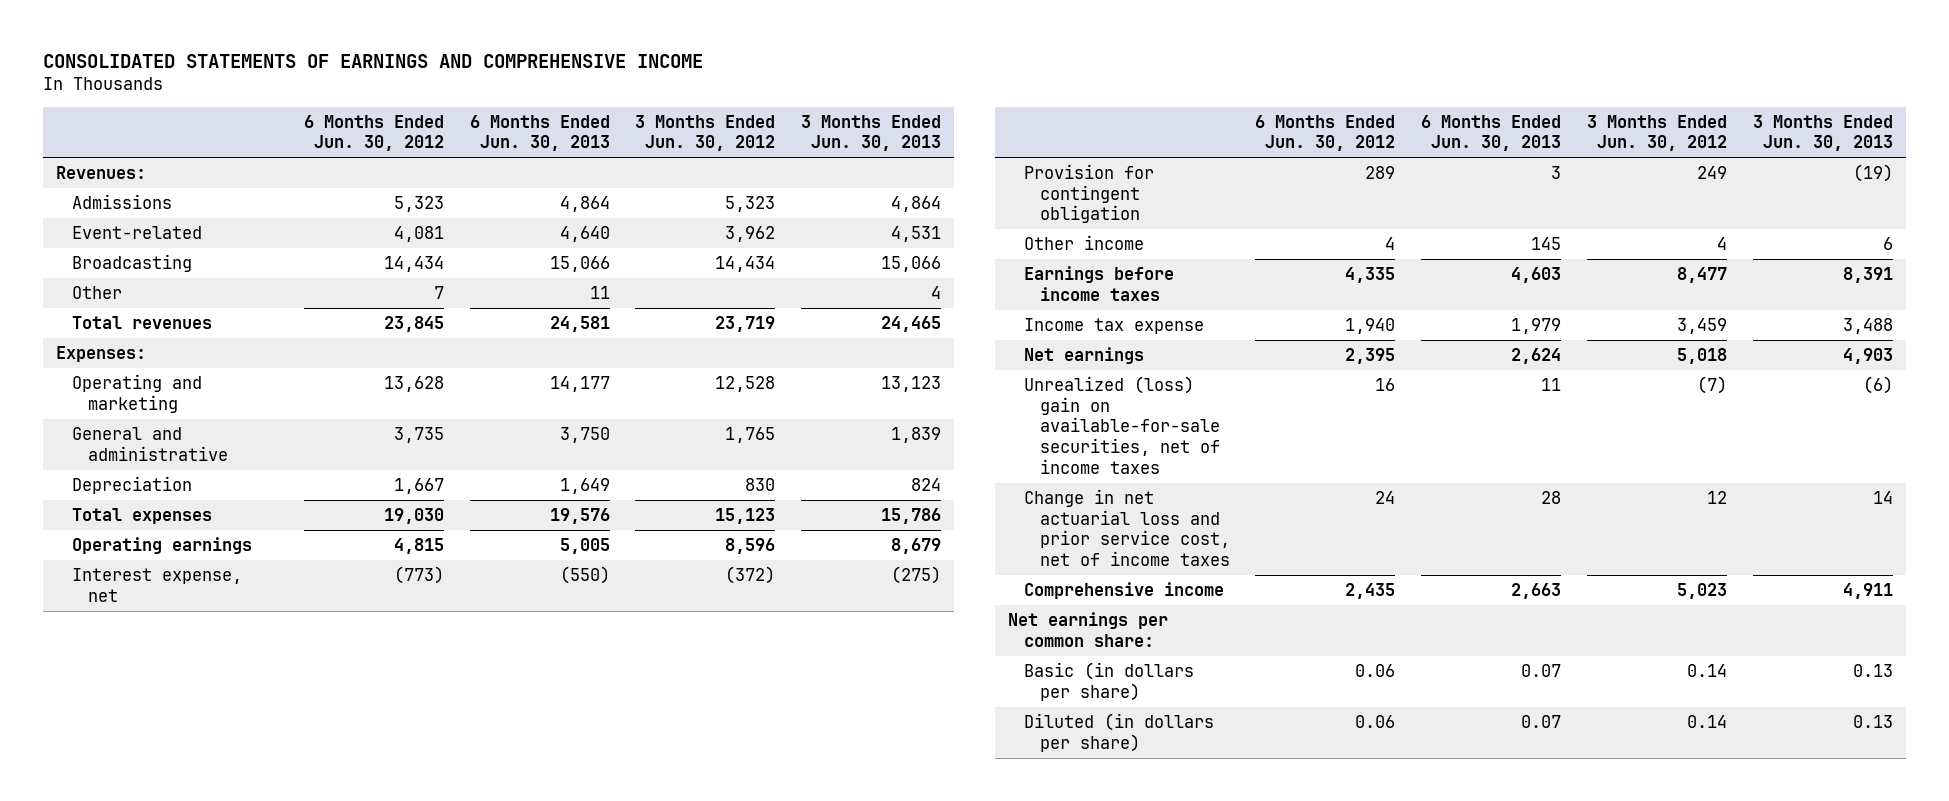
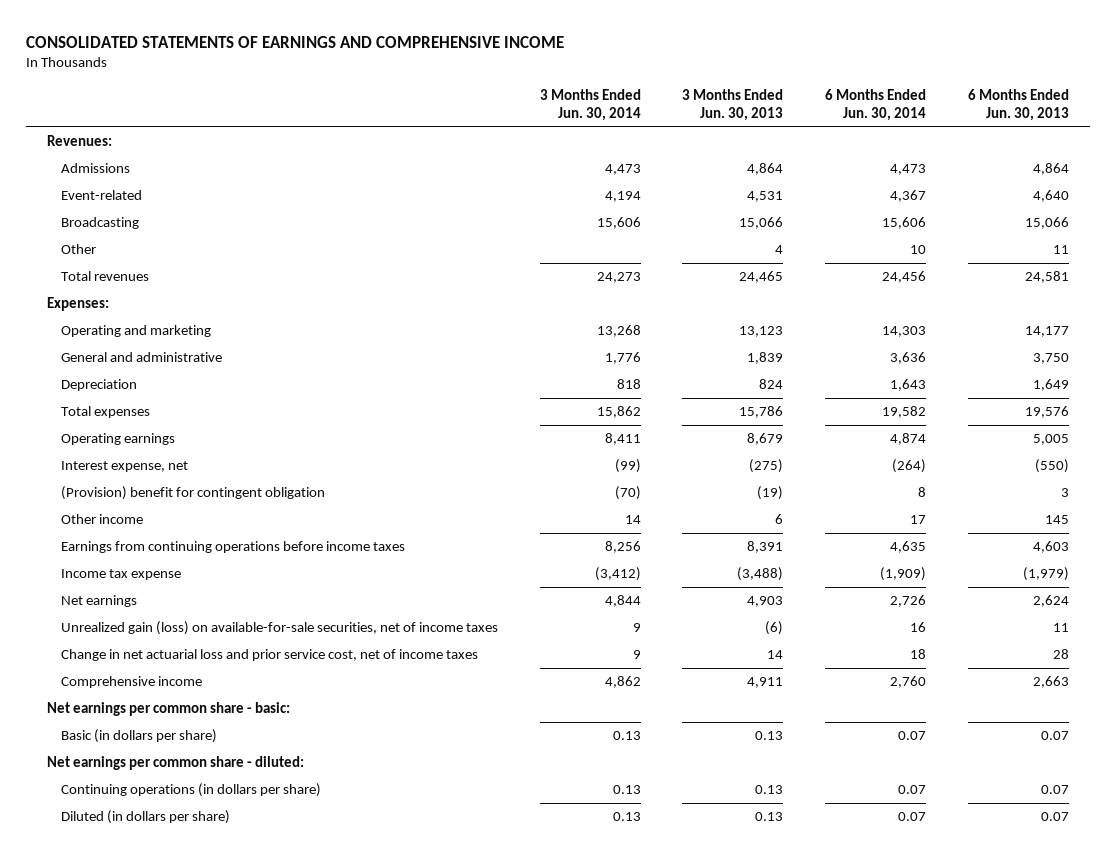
- | 6 Months Ended Jun. 30, 2012 | 6 Months Ended Jun. 30, 2013 | 3 Months Ended Jun. 30, 2012 | 3 Months Ended Jun. 30, 2013
+ | 3 Months Ended Jun. 30, 2014 | 3 Months Ended Jun. 30, 2013 | 6 Months Ended Jun. 30, 2014 | 6 Months Ended Jun. 30, 2013
- Provision for contingent obligation | 289 | 3 | 249 | (19)
+ (Provision) benefit for contingent obligation | (70) | (19) | 8 | 3
- Earnings before income taxes | 4,335 | 4,603 | 8,477 | 8,391
- Income tax expense | 1,940 | 1,979 | 3,459 | 3,488
+ Earnings from continuing operations before income taxes | 8,256 | 8,391 | 4,635 | 4,603
+ Income tax expense | (3,412) | (3,488) | (1,909) | (1,979)
- Unrealized (loss) gain on available-for-sale securities, net of income taxes | 16 | 11 | (7) | (6)
+ Unrealized gain (loss) on available-for-sale securities, net of income taxes | 9 | (6) | 16 | 11
- Net earnings per common share:
+ Net earnings per common share - basic:
+ Net earnings per common share - diluted:
+ Continuing operations (in dollars per share) | 0.13 | 0.13 | 0.07 | 0.07

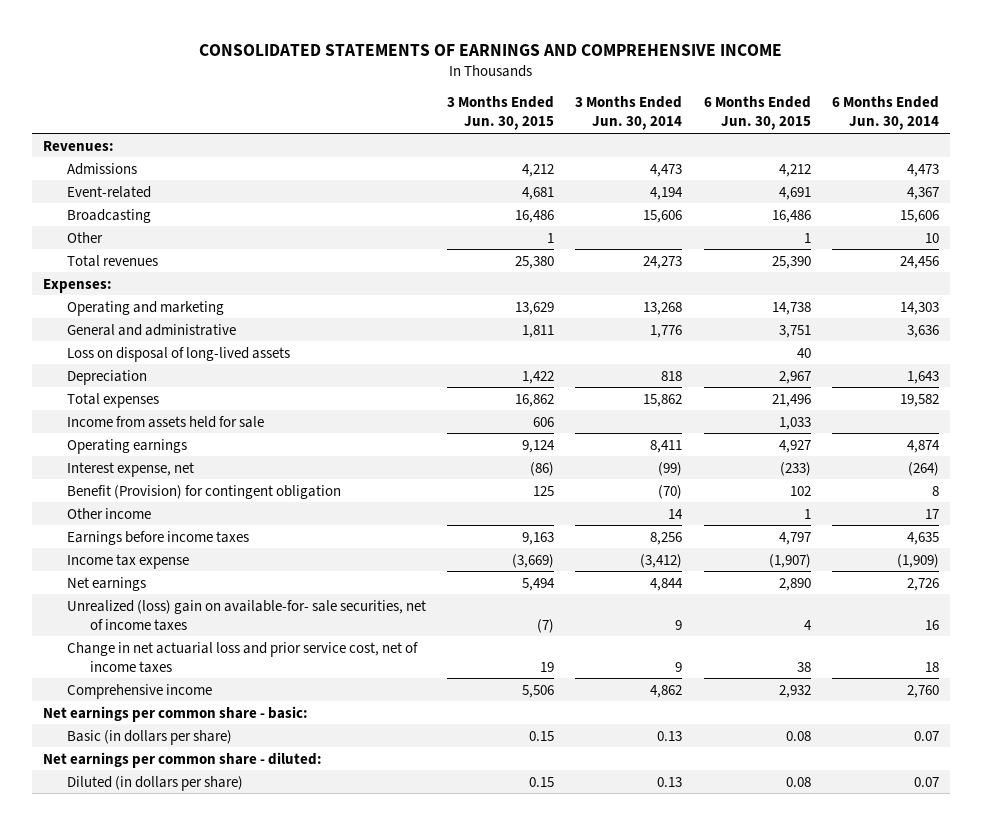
- | 3 Months Ended Jun. 30, 2014 | 3 Months Ended Jun. 30, 2013 | 6 Months Ended Jun. 30, 2014 | 6 Months Ended Jun. 30, 2013
+ | 3 Months Ended Jun. 30, 2015 | 3 Months Ended Jun. 30, 2014 | 6 Months Ended Jun. 30, 2015 | 6 Months Ended Jun. 30, 2014
+ Loss on disposal of long-lived assets | | | 40 |
+ Income from assets held for sale | 606 | | 1,033 |
- (Provision) benefit for contingent obligation | (70) | (19) | 8 | 3
+ Benefit (Provision) for contingent obligation | 125 | (70) | 102 | 8
- Earnings from continuing operations before income taxes | 8,256 | 8,391 | 4,635 | 4,603
+ Earnings before income taxes | 9,163 | 8,256 | 4,797 | 4,635
- Unrealized gain (loss) on available-for-sale securities, net of income taxes | 9 | (6) | 16 | 11
+ Unrealized (loss) gain on available-for- sale securities, net of income taxes | (7) | 9 | 4 | 16
- Continuing operations (in dollars per share) | 0.13 | 0.13 | 0.07 | 0.07

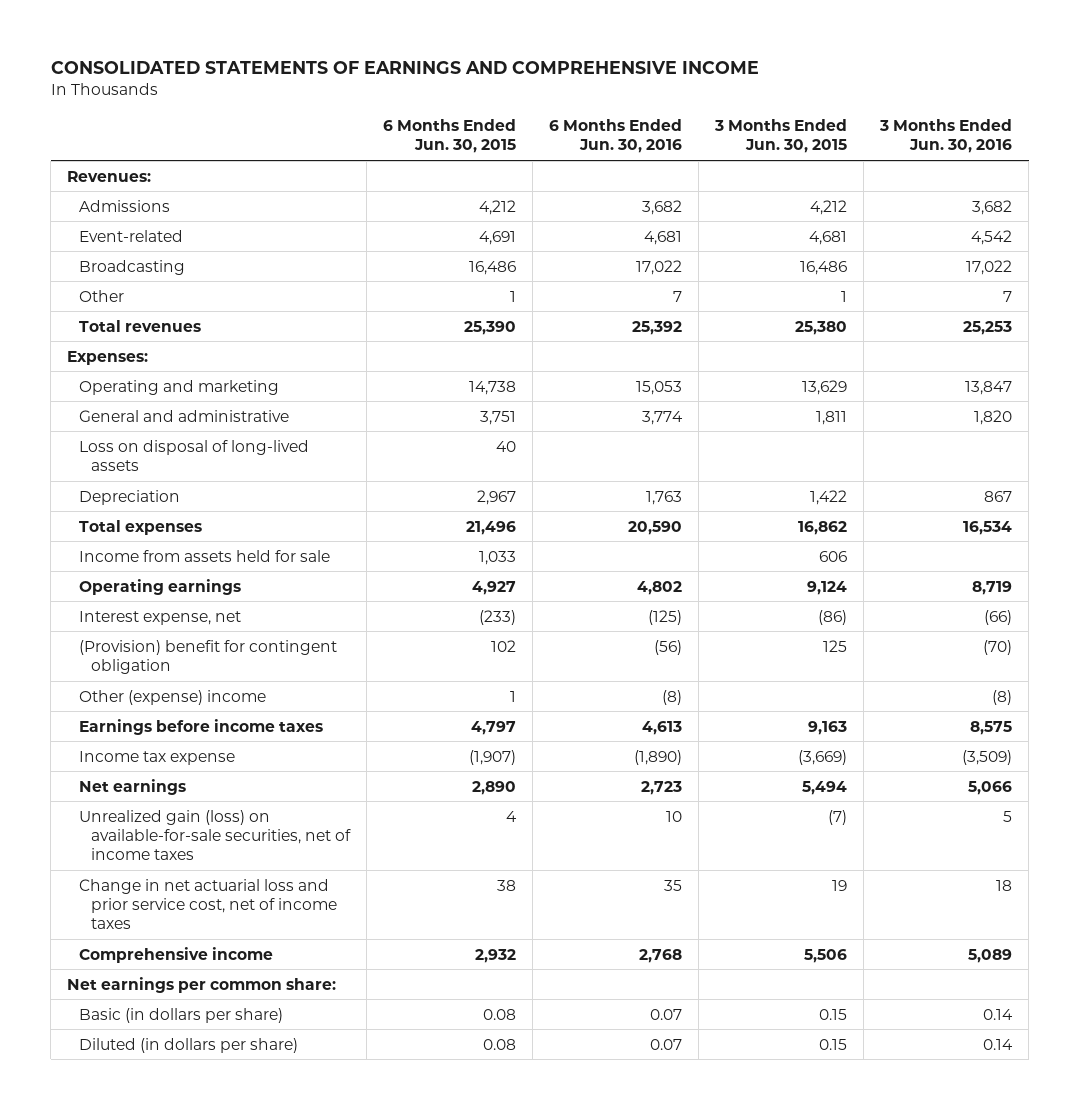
- | 3 Months Ended Jun. 30, 2015 | 3 Months Ended Jun. 30, 2014 | 6 Months Ended Jun. 30, 2015 | 6 Months Ended Jun. 30, 2014
+ | 6 Months Ended Jun. 30, 2015 | 6 Months Ended Jun. 30, 2016 | 3 Months Ended Jun. 30, 2015 | 3 Months Ended Jun. 30, 2016
- Benefit (Provision) for contingent obligation | 125 | (70) | 102 | 8
- Other income | | 14 | 1 | 17
+ (Provision) benefit for contingent obligation | 102 | (56) | 125 | (70)
+ Other (expense) income | 1 | (8) | | (8)
- Unrealized (loss) gain on available-for- sale securities, net of income taxes | (7) | 9 | 4 | 16
+ Unrealized gain (loss) on available-for-sale securities, net of income taxes | 4 | 10 | (7) | 5
- Net earnings per common share - basic:
+ Net earnings per common share:
- Net earnings per common share - diluted:

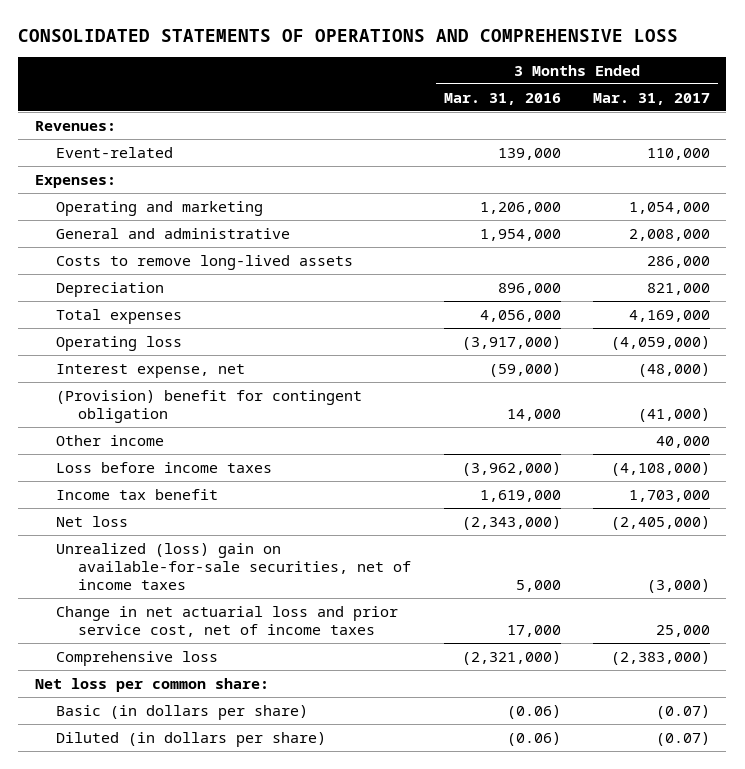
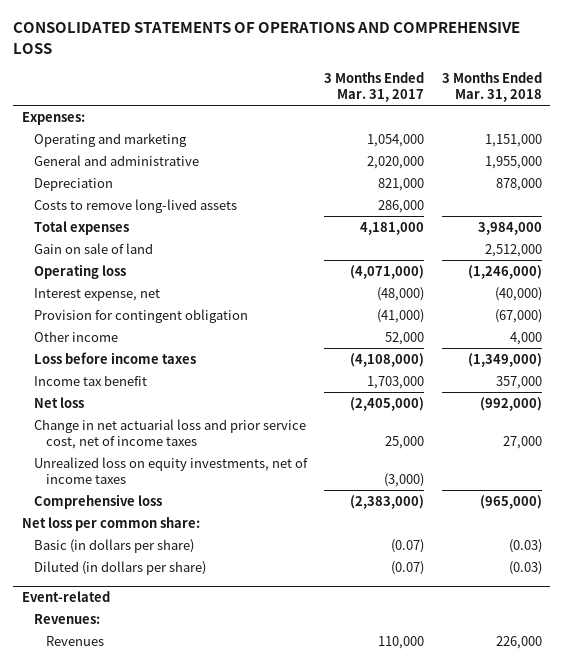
- | 3 Months Ended Mar. 31, 2016 | 3 Months Ended Mar. 31, 2017
+ | 3 Months Ended Mar. 31, 2017 | 3 Months Ended Mar. 31, 2018
- Revenues:
- Event-related | 139,000 | 110,000
- General and administrative | 1,954,000 | 2,008,000
+ General and administrative | 2,020,000 | 1,955,000
- Total expenses | 4,056,000 | 4,169,000
- Operating loss | (3,917,000) | (4,059,000)
moved down: Costs to remove long-lived assets | 286,000 |
+ Total expenses | 4,181,000 | 3,984,000
+ Gain on sale of land | | 2,512,000
+ Operating loss | (4,071,000) | (1,246,000)
- (Provision) benefit for contingent obligation | 14,000 | (41,000)
- Other income | | 40,000
+ Provision for contingent obligation | (41,000) | (67,000)
+ Other income | 52,000 | 4,000
- Unrealized (loss) gain on available-for-sale securities, net of income taxes | 5,000 | (3,000)
+ Unrealized loss on equity investments, net of income taxes | (3,000) |
+ Event-related
+ Revenues:
+ Revenues | 110,000 | 226,000

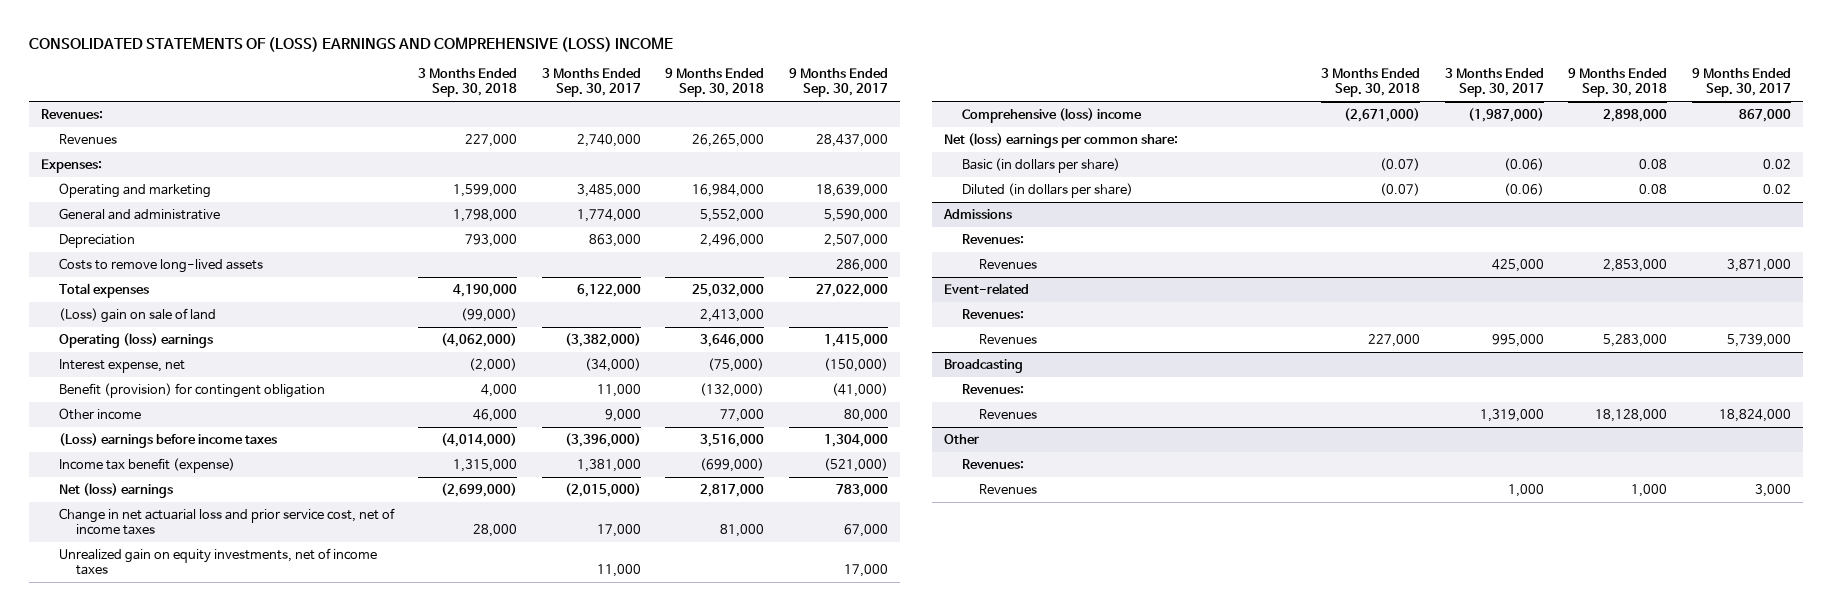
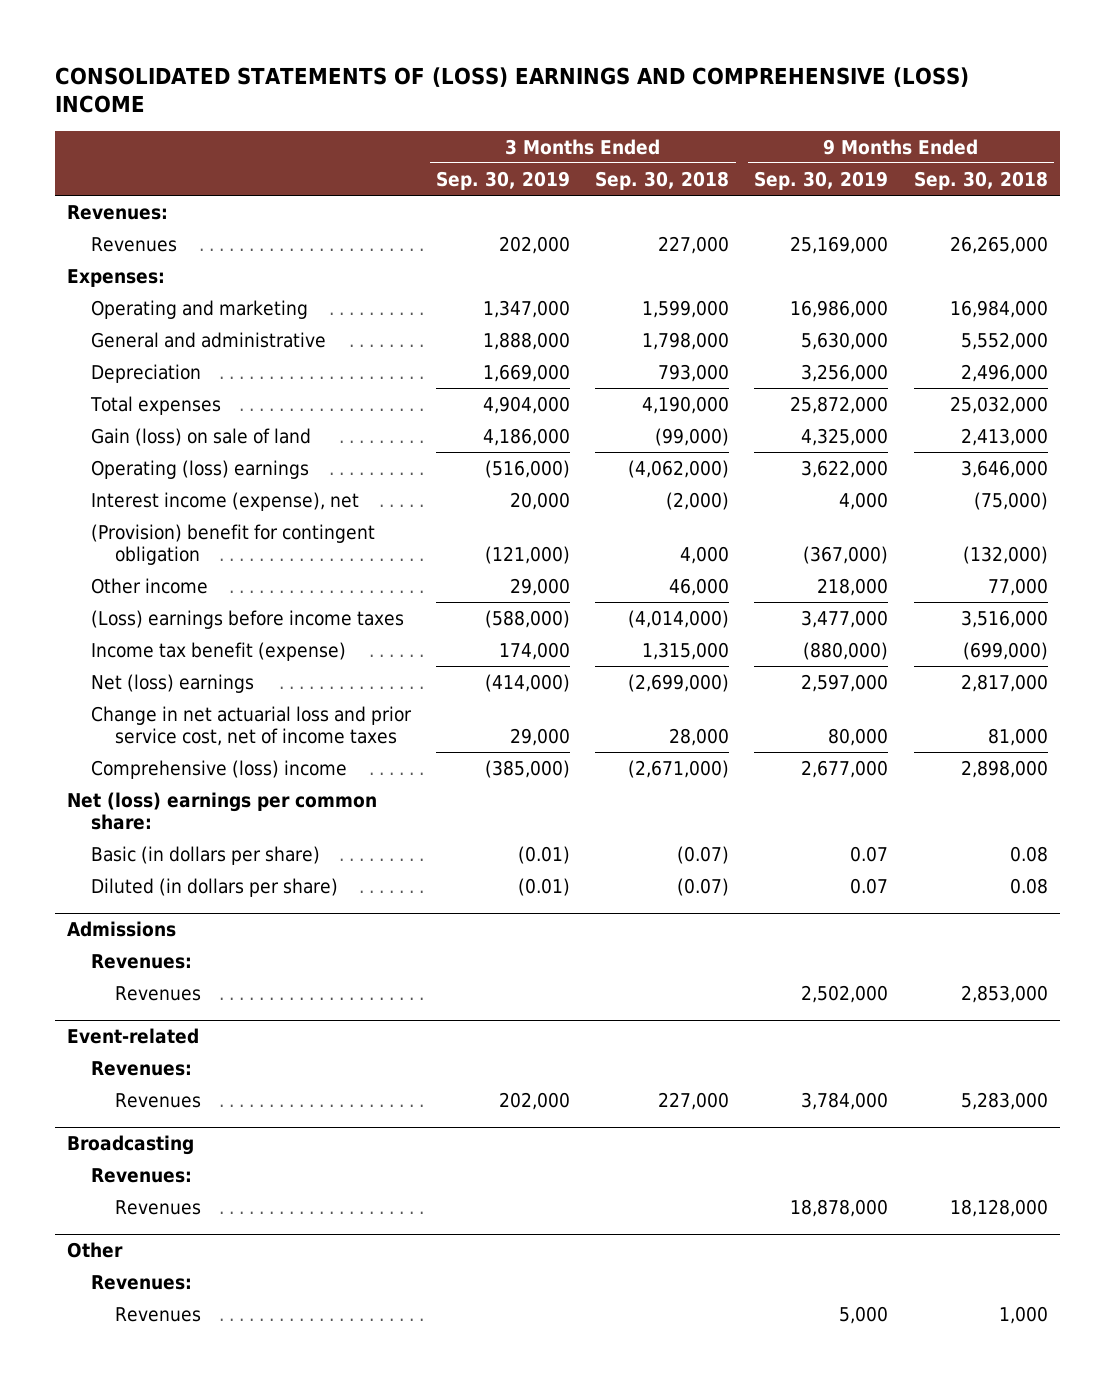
- | 3 Months Ended Sep. 30, 2018 | 3 Months Ended Sep. 30, 2017 | 9 Months Ended Sep. 30, 2018 | 9 Months Ended Sep. 30, 2017
+ | 3 Months Ended Sep. 30, 2019 | 3 Months Ended Sep. 30, 2018 | 9 Months Ended Sep. 30, 2019 | 9 Months Ended Sep. 30, 2018
- Costs to remove long-lived assets | | | | 286,000
- (Loss) gain on sale of land | (99,000) | | 2,413,000 |
+ Gain (loss) on sale of land | 4,186,000 | (99,000) | 4,325,000 | 2,413,000
- Interest expense, net | (2,000) | (34,000) | (75,000) | (150,000)
- Benefit (provision) for contingent obligation | 4,000 | 11,000 | (132,000) | (41,000)
+ Interest income (expense), net | 20,000 | (2,000) | 4,000 | (75,000)
+ (Provision) benefit for contingent obligation | (121,000) | 4,000 | (367,000) | (132,000)
- Unrealized gain on equity investments, net of income taxes | | 11,000 | | 17,000

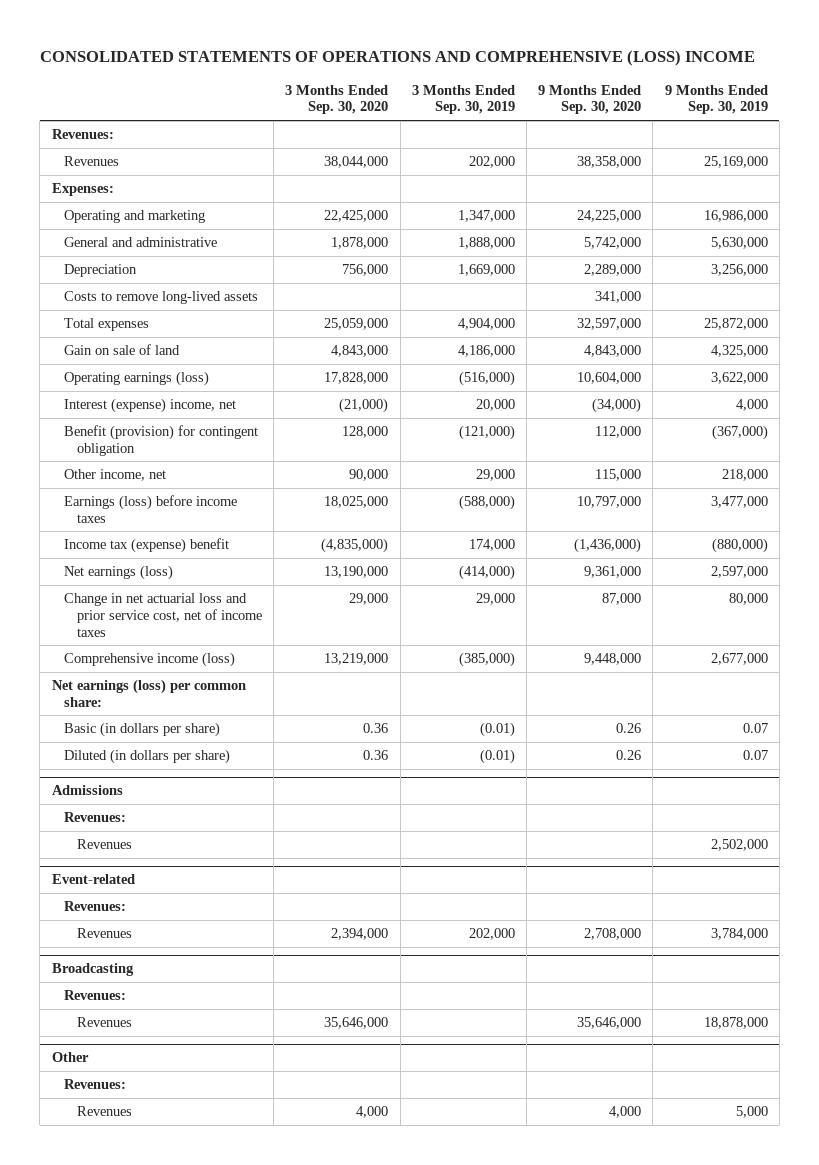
- CONSOLIDATED STATEMENTS OF (LOSS) EARNINGS AND COMPREHENSIVE (LOSS) INCOME
+ CONSOLIDATED STATEMENTS OF OPERATIONS AND COMPREHENSIVE (LOSS) INCOME
- | 3 Months Ended Sep. 30, 2019 | 3 Months Ended Sep. 30, 2018 | 9 Months Ended Sep. 30, 2019 | 9 Months Ended Sep. 30, 2018
+ | 3 Months Ended Sep. 30, 2020 | 3 Months Ended Sep. 30, 2019 | 9 Months Ended Sep. 30, 2020 | 9 Months Ended Sep. 30, 2019
+ Costs to remove long-lived assets | | | 341,000 |
- Gain (loss) on sale of land | 4,186,000 | (99,000) | 4,325,000 | 2,413,000
- Operating (loss) earnings | (516,000) | (4,062,000) | 3,622,000 | 3,646,000
- Interest income (expense), net | 20,000 | (2,000) | 4,000 | (75,000)
- (Provision) benefit for contingent obligation | (121,000) | 4,000 | (367,000) | (132,000)
- Other income | 29,000 | 46,000 | 218,000 | 77,000
- (Loss) earnings before income taxes | (588,000) | (4,014,000) | 3,477,000 | 3,516,000
- Income tax benefit (expense) | 174,000 | 1,315,000 | (880,000) | (699,000)
- Net (loss) earnings | (414,000) | (2,699,000) | 2,597,000 | 2,817,000
+ Gain on sale of land | 4,843,000 | 4,186,000 | 4,843,000 | 4,325,000
+ Operating earnings (loss) | 17,828,000 | (516,000) | 10,604,000 | 3,622,000
+ Interest (expense) income, net | (21,000) | 20,000 | (34,000) | 4,000
+ Benefit (provision) for contingent obligation | 128,000 | (121,000) | 112,000 | (367,000)
+ Other income, net | 90,000 | 29,000 | 115,000 | 218,000
+ Earnings (loss) before income taxes | 18,025,000 | (588,000) | 10,797,000 | 3,477,000
+ Income tax (expense) benefit | (4,835,000) | 174,000 | (1,436,000) | (880,000)
+ Net earnings (loss) | 13,190,000 | (414,000) | 9,361,000 | 2,597,000
- Comprehensive (loss) income | (385,000) | (2,671,000) | 2,677,000 | 2,898,000
- Net (loss) earnings per common share:
+ Comprehensive income (loss) | 13,219,000 | (385,000) | 9,448,000 | 2,677,000
+ Net earnings (loss) per common share:

